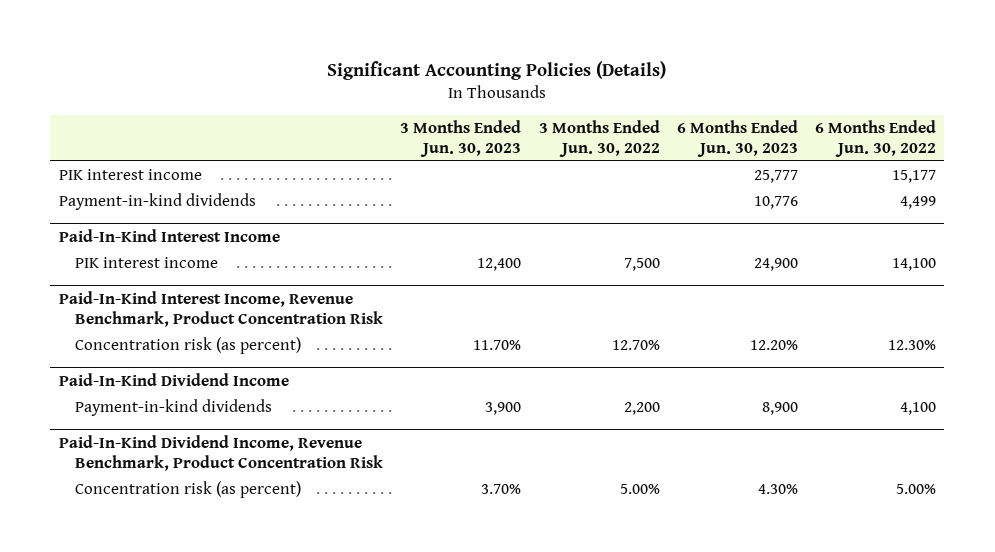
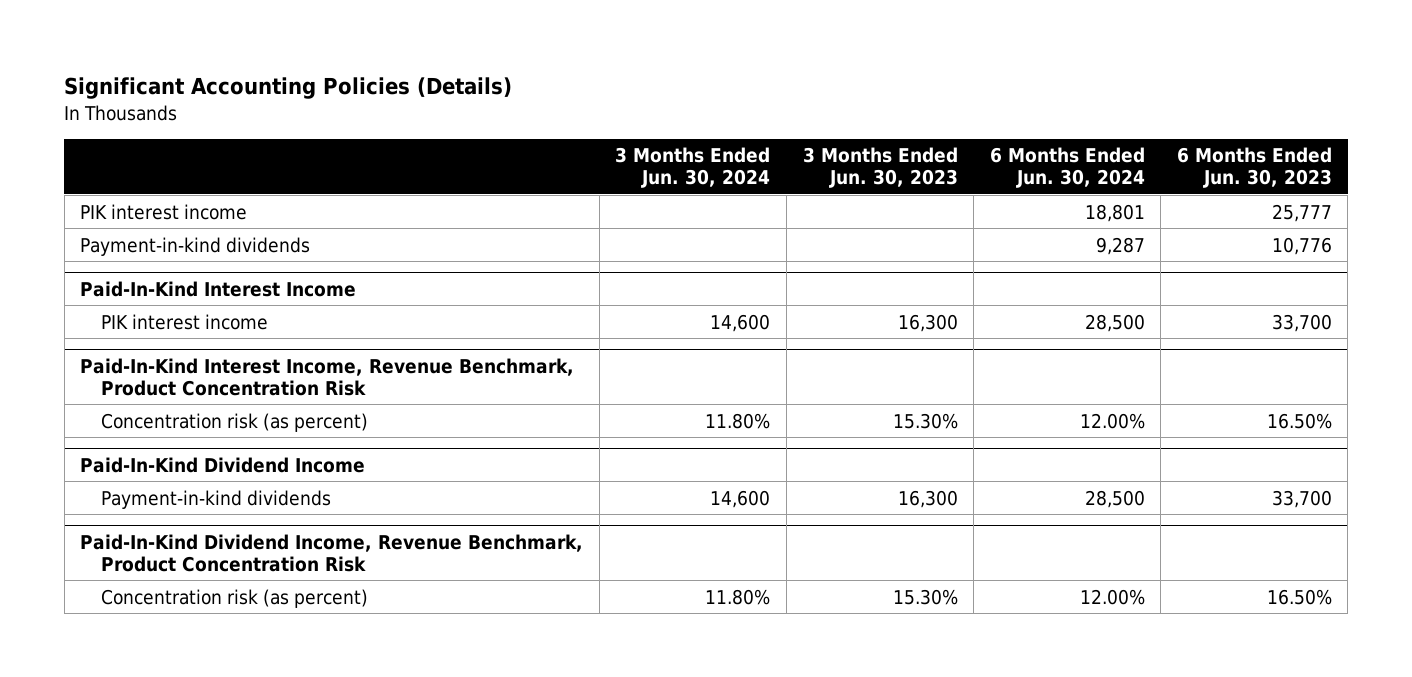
- | 3 Months Ended Jun. 30, 2023 | 3 Months Ended Jun. 30, 2022 | 6 Months Ended Jun. 30, 2023 | 6 Months Ended Jun. 30, 2022
+ | 3 Months Ended Jun. 30, 2024 | 3 Months Ended Jun. 30, 2023 | 6 Months Ended Jun. 30, 2024 | 6 Months Ended Jun. 30, 2023
@ Paid-In-Kind Interest Income
- PIK interest income | 12,400 | 7,500 | 24,900 | 14,100
+ PIK interest income | 14,600 | 16,300 | 28,500 | 33,700
@ Paid-In-Kind Interest Income, Revenue Benchmark, Product Concentration Risk
- Concentration risk (as percent) | 11.70% | 12.70% | 12.20% | 12.30%
+ Concentration risk (as percent) | 11.80% | 15.30% | 12.00% | 16.50%
@ Paid-In-Kind Dividend Income
- Payment-in-kind dividends | 3,900 | 2,200 | 8,900 | 4,100
+ Payment-in-kind dividends | 14,600 | 16,300 | 28,500 | 33,700
@ Paid-In-Kind Dividend Income, Revenue Benchmark, Product Concentration Risk
- Concentration risk (as percent) | 3.70% | 5.00% | 4.30% | 5.00%
+ Concentration risk (as percent) | 11.80% | 15.30% | 12.00% | 16.50%

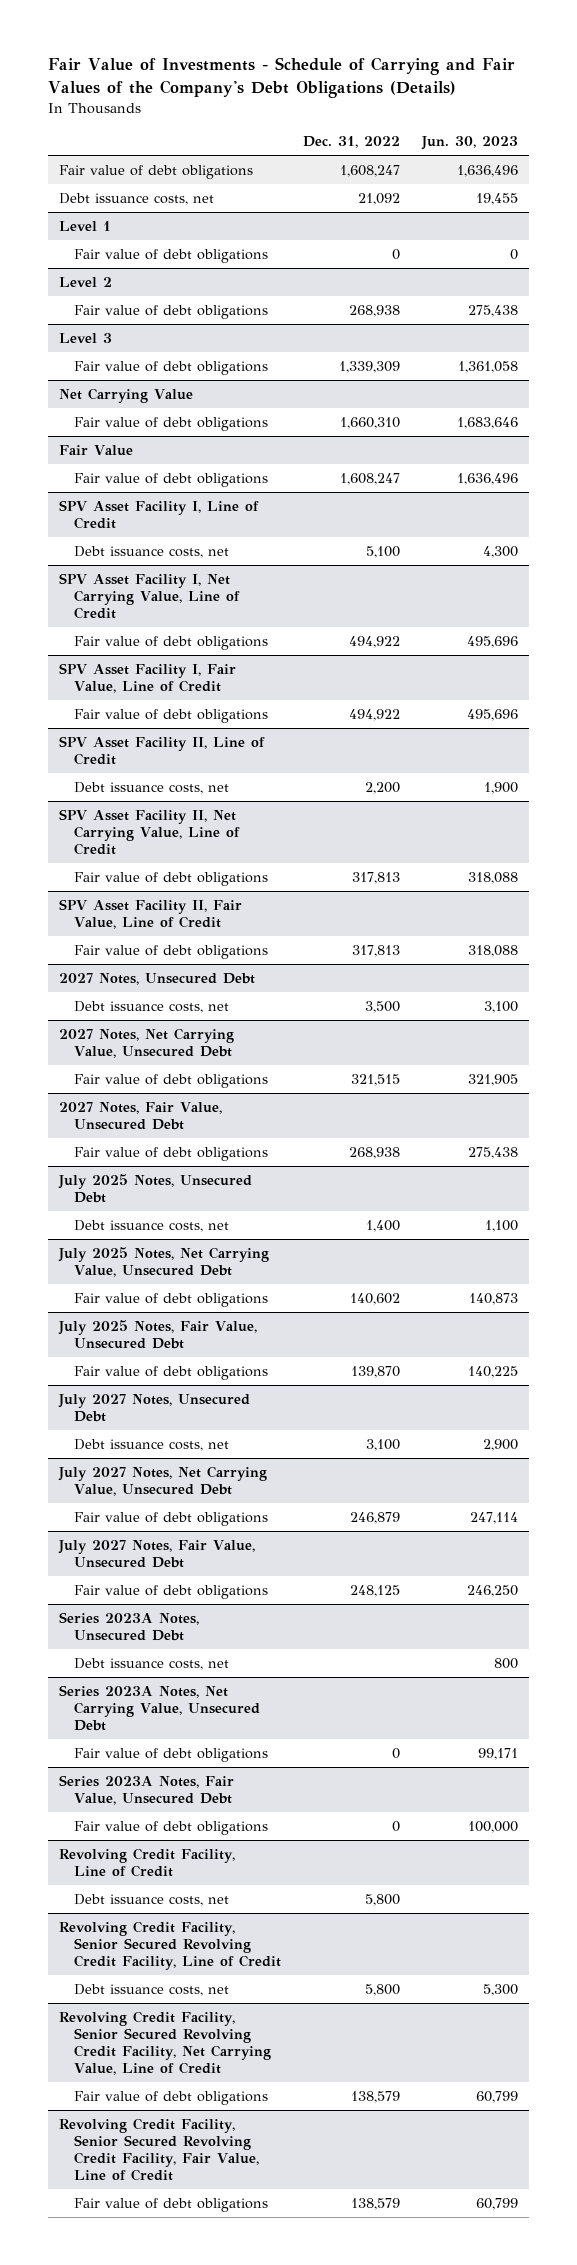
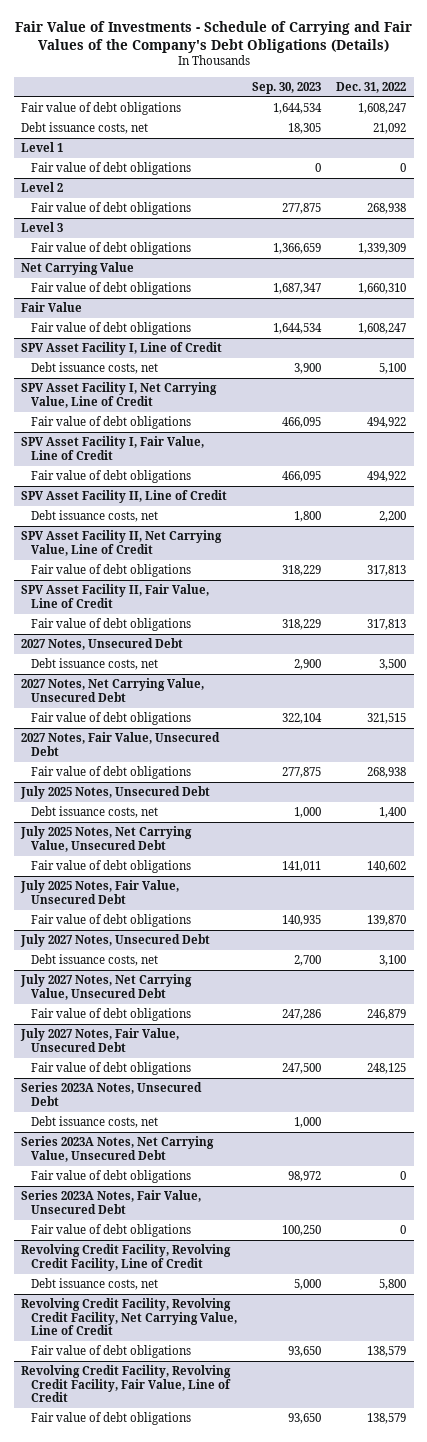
- | Dec. 31, 2022 | Jun. 30, 2023
+ | Sep. 30, 2023 | Dec. 31, 2022
- Revolving Credit Facility, Line of Credit
- Debt issuance costs, net | 5,800 |
- Revolving Credit Facility, Senior Secured Revolving Credit Facility, Line of Credit
+ Revolving Credit Facility, Revolving Credit Facility, Line of Credit
- Revolving Credit Facility, Senior Secured Revolving Credit Facility, Net Carrying Value, Line of Credit
+ Revolving Credit Facility, Revolving Credit Facility, Net Carrying Value, Line of Credit
- Revolving Credit Facility, Senior Secured Revolving Credit Facility, Fair Value, Line of Credit
+ Revolving Credit Facility, Revolving Credit Facility, Fair Value, Line of Credit

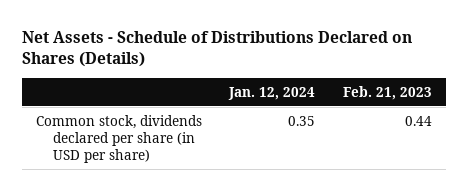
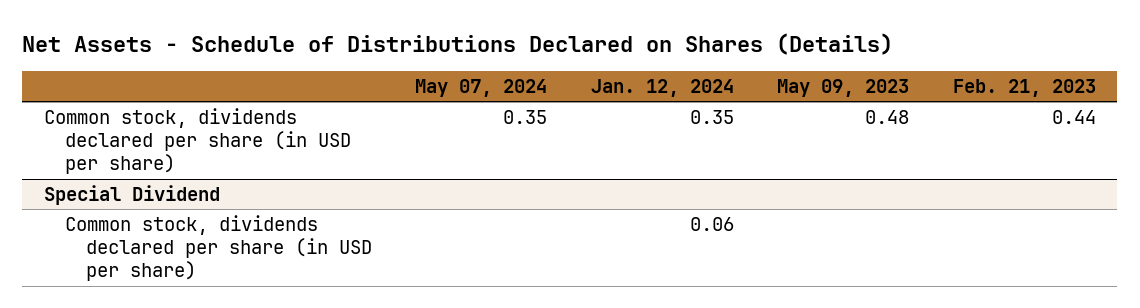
- | Jan. 12, 2024 | Feb. 21, 2023
+ | May 07, 2024 | Jan. 12, 2024 | May 09, 2023 | Feb. 21, 2023
+ Special Dividend
+ Common stock, dividends declared per share (in USD per share) | | 0.06 | |

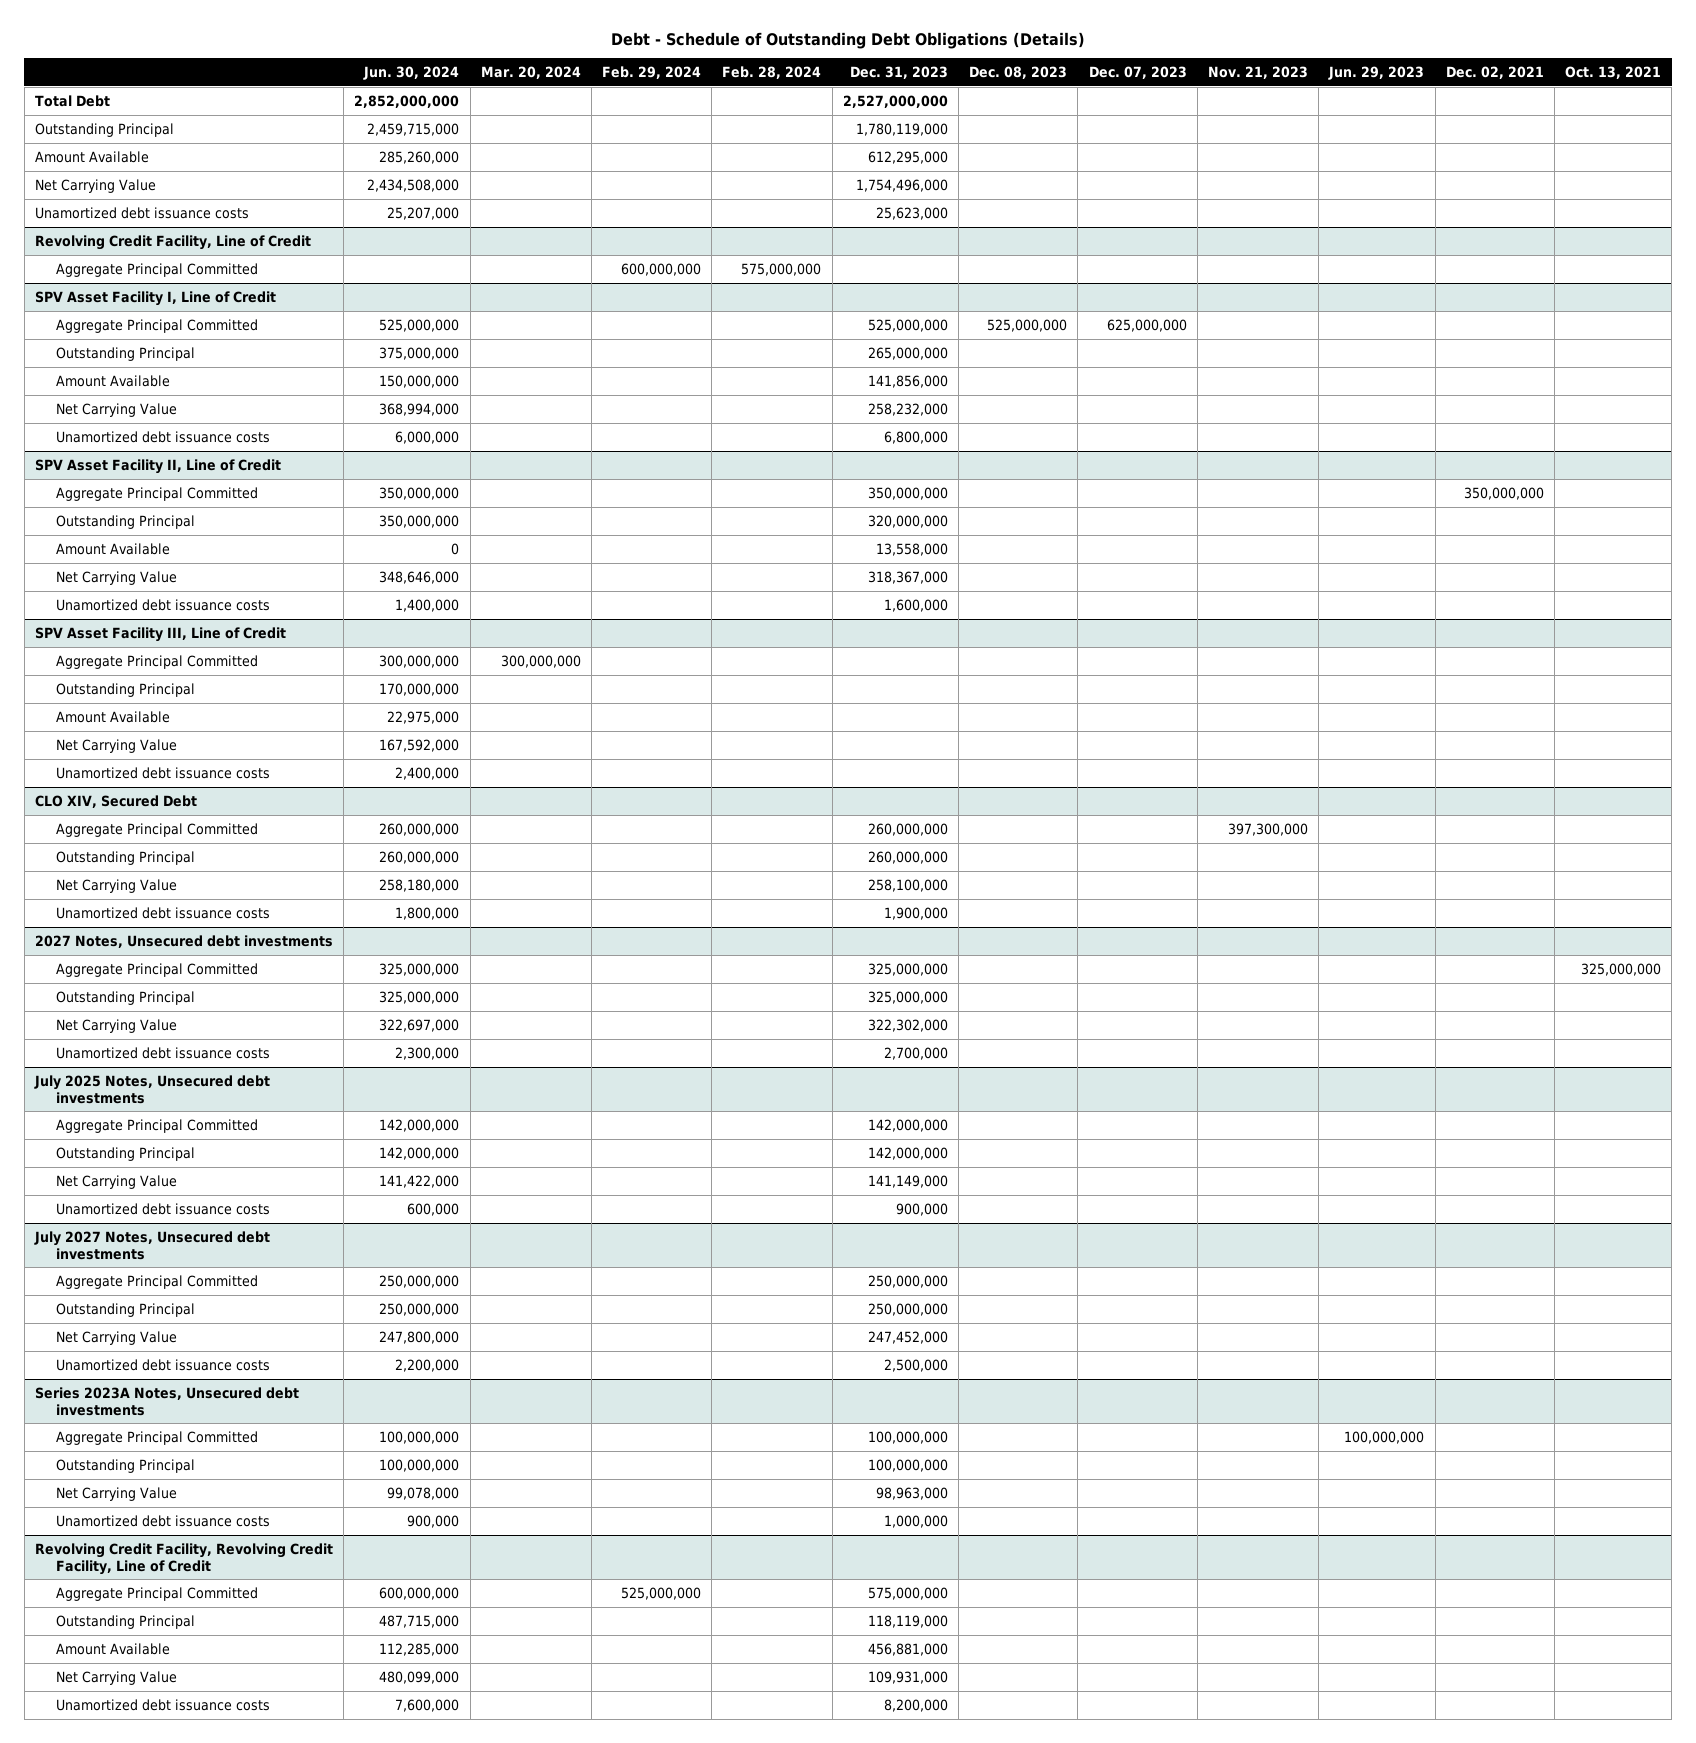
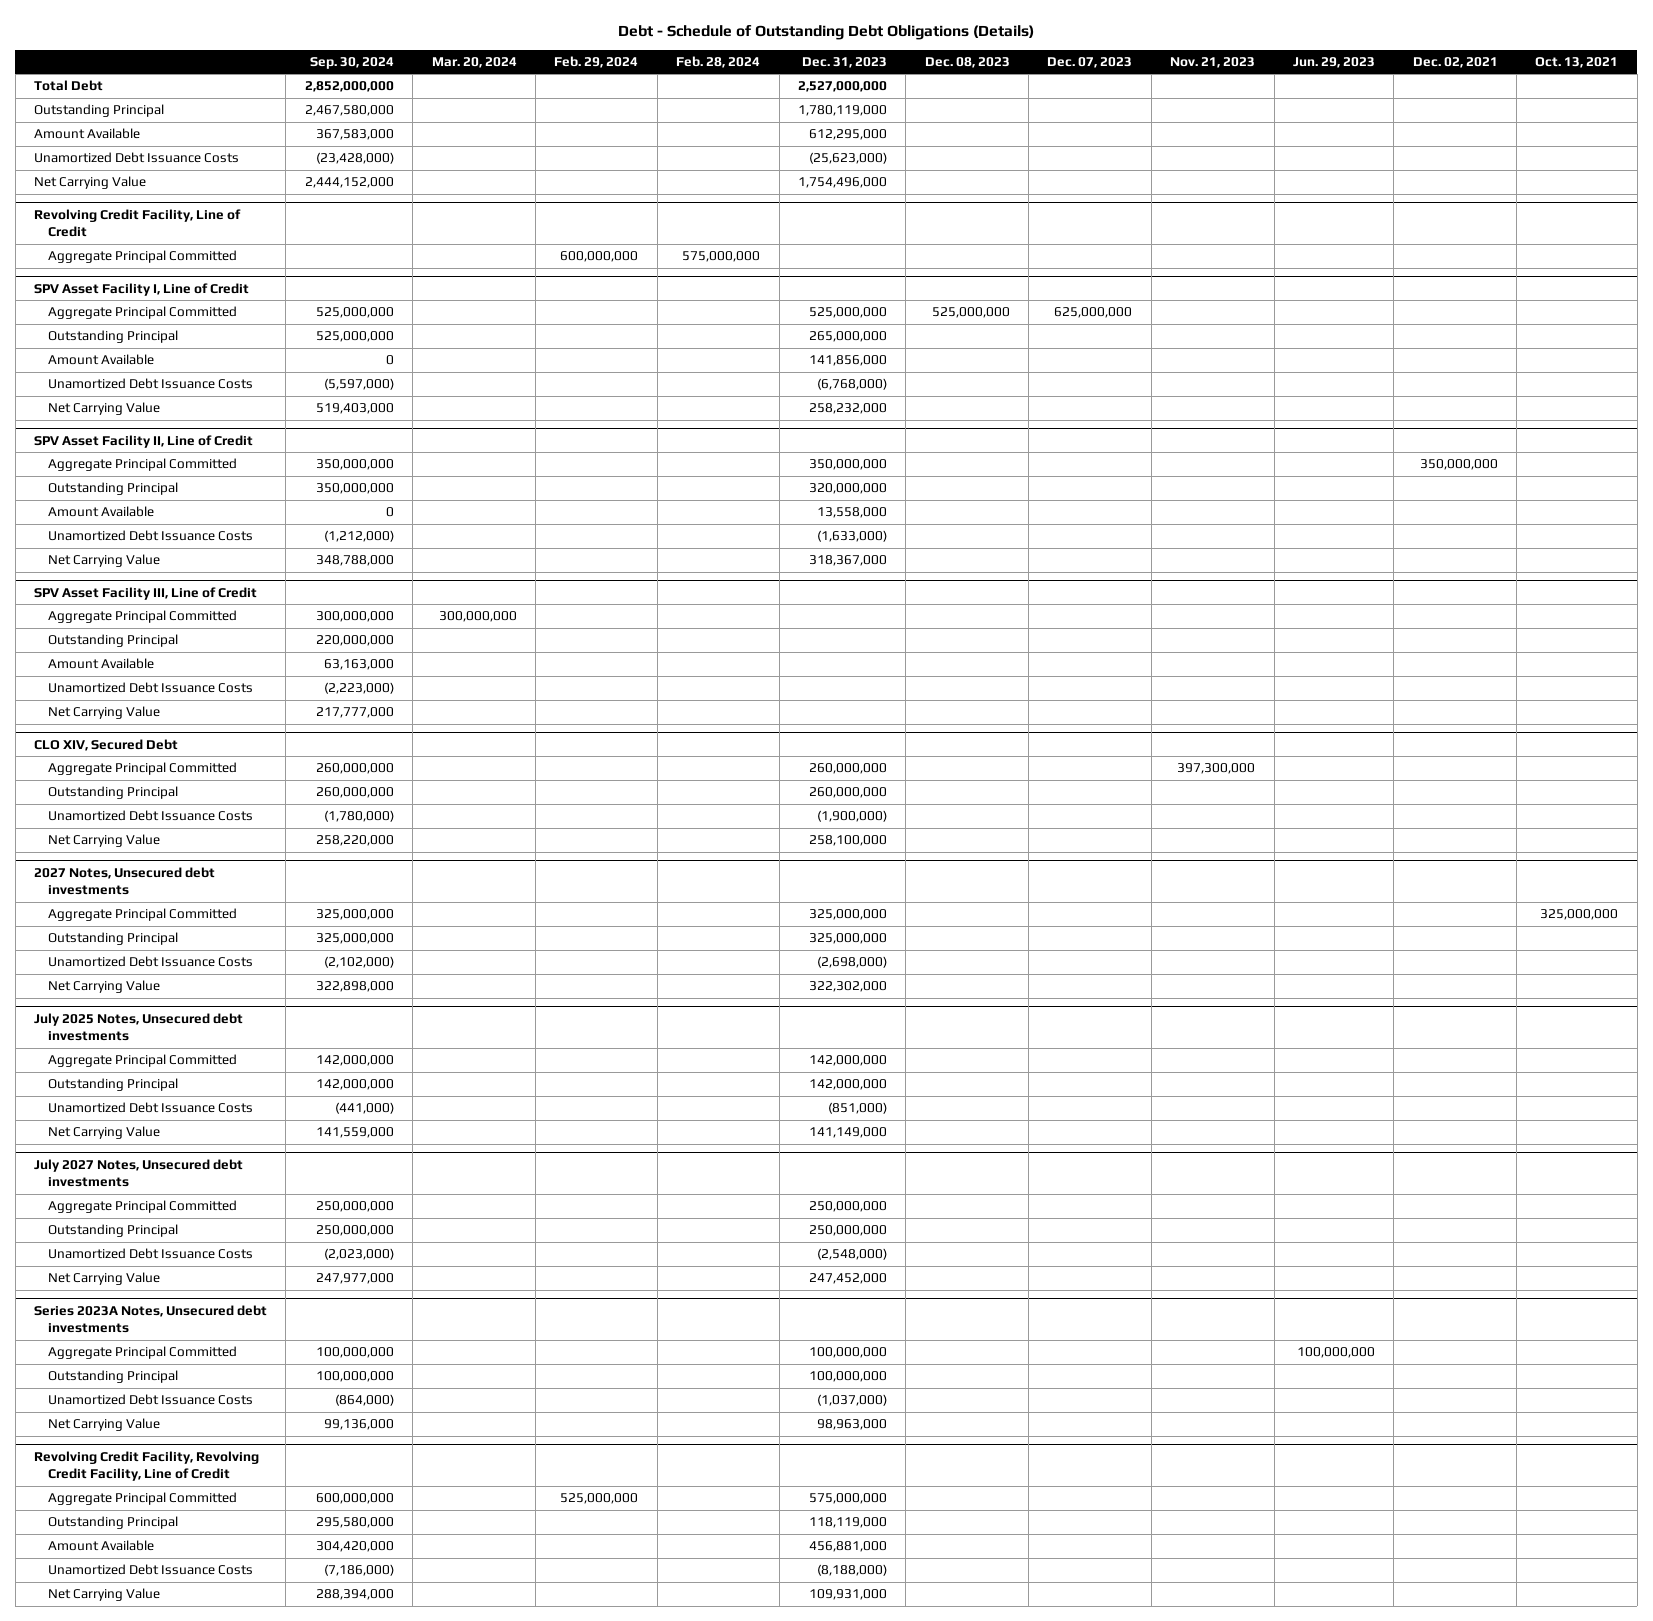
- | Jun. 30, 2024 | Mar. 20, 2024 | Feb. 29, 2024 | Feb. 28, 2024 | Dec. 31, 2023 | Dec. 08, 2023 | Dec. 07, 2023 | Nov. 21, 2023 | Jun. 29, 2023 | Dec. 02, 2021 | Oct. 13, 2021
+ | Sep. 30, 2024 | Mar. 20, 2024 | Feb. 29, 2024 | Feb. 28, 2024 | Dec. 31, 2023 | Dec. 08, 2023 | Dec. 07, 2023 | Nov. 21, 2023 | Jun. 29, 2023 | Dec. 02, 2021 | Oct. 13, 2021
+ Unamortized Debt Issuance Costs | (23,428,000) | | | | (25,623,000) | | | | | |
- Unamortized debt issuance costs | 25,207,000 | | | | 25,623,000 | | | | | |
@ SPV Asset Facility I, Line of Credit
+ Unamortized Debt Issuance Costs | (5,597,000) | | | | (6,768,000) | | | | | |
- Unamortized debt issuance costs | 6,000,000 | | | | 6,800,000 | | | | | |
@ SPV Asset Facility II, Line of Credit
+ Unamortized Debt Issuance Costs | (1,212,000) | | | | (1,633,000) | | | | | |
- Unamortized debt issuance costs | 1,400,000 | | | | 1,600,000 | | | | | |
@ SPV Asset Facility III, Line of Credit
+ Unamortized Debt Issuance Costs | (2,223,000) | | | | | | | | | |
- Unamortized debt issuance costs | 2,400,000 | | | | | | | | | |
@ CLO XIV, Secured Debt
+ Unamortized Debt Issuance Costs | (1,780,000) | | | | (1,900,000) | | | | | |
- Unamortized debt issuance costs | 1,800,000 | | | | 1,900,000 | | | | | |
@ 2027 Notes, Unsecured debt investments
+ Unamortized Debt Issuance Costs | (2,102,000) | | | | (2,698,000) | | | | | |
- Unamortized debt issuance costs | 2,300,000 | | | | 2,700,000 | | | | | |
@ July 2025 Notes, Unsecured debt investments
+ Unamortized Debt Issuance Costs | (441,000) | | | | (851,000) | | | | | |
- Unamortized debt issuance costs | 600,000 | | | | 900,000 | | | | | |
@ July 2027 Notes, Unsecured debt investments
+ Unamortized Debt Issuance Costs | (2,023,000) | | | | (2,548,000) | | | | | |
- Unamortized debt issuance costs | 2,200,000 | | | | 2,500,000 | | | | | |
@ Series 2023A Notes, Unsecured debt investments
+ Unamortized Debt Issuance Costs | (864,000) | | | | (1,037,000) | | | | | |
- Unamortized debt issuance costs | 900,000 | | | | 1,000,000 | | | | | |
@ Revolving Credit Facility, Revolving Credit Facility, Line of Credit
+ Unamortized Debt Issuance Costs | (7,186,000) | | | | (8,188,000) | | | | | |
- Unamortized debt issuance costs | 7,600,000 | | | | 8,200,000 | | | | | |

